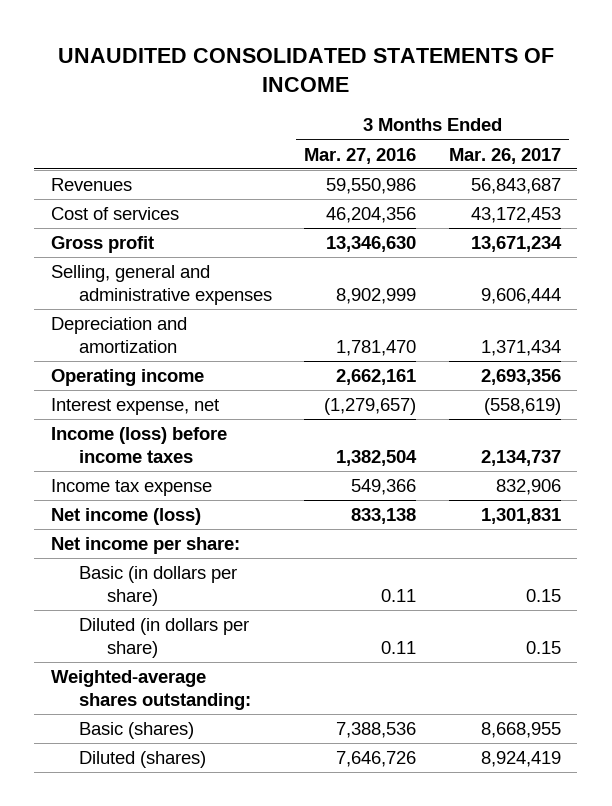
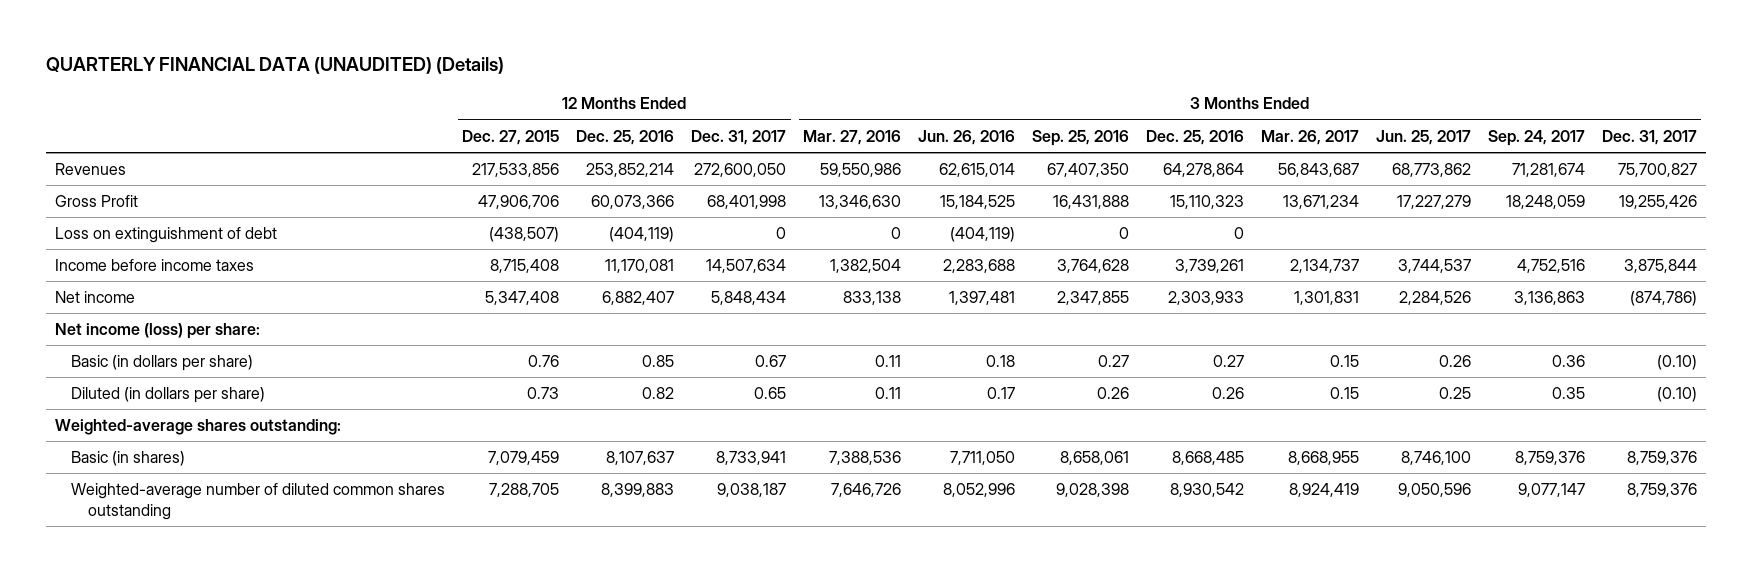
- UNAUDITED CONSOLIDATED STATEMENTS OF INCOME
+ QUARTERLY FINANCIAL DATA (UNAUDITED) (Details)
- | 3 Months Ended Mar. 27, 2016 | 3 Months Ended Mar. 26, 2017
+ | 12 Months Ended Dec. 27, 2015 | 12 Months Ended Dec. 25, 2016 | 12 Months Ended Dec. 31, 2017 | 3 Months Ended Mar. 27, 2016 | 3 Months Ended Jun. 26, 2016 | 3 Months Ended Sep. 25, 2016 | 3 Months Ended Dec. 25, 2016 | 3 Months Ended Mar. 26, 2017 | 3 Months Ended Jun. 25, 2017 | 3 Months Ended Sep. 24, 2017 | 3 Months Ended Dec. 31, 2017
- Cost of services | 46,204,356 | 43,172,453
- Gross profit | 13,346,630 | 13,671,234
- Selling, general and administrative expenses | 8,902,999 | 9,606,444
- Depreciation and amortization | 1,781,470 | 1,371,434
- Operating income | 2,662,161 | 2,693,356
- Interest expense, net | (1,279,657) | (558,619)
- Income (loss) before income taxes | 1,382,504 | 2,134,737
- Income tax expense | 549,366 | 832,906
- Net income (loss) | 833,138 | 1,301,831
- Net income per share:
+ Gross Profit | 47,906,706 | 60,073,366 | 68,401,998 | 13,346,630 | 15,184,525 | 16,431,888 | 15,110,323 | 13,671,234 | 17,227,279 | 18,248,059 | 19,255,426
+ Loss on extinguishment of debt | (438,507) | (404,119) | 0 | 0 | (404,119) | 0 | 0 | | | |
+ Income before income taxes | 8,715,408 | 11,170,081 | 14,507,634 | 1,382,504 | 2,283,688 | 3,764,628 | 3,739,261 | 2,134,737 | 3,744,537 | 4,752,516 | 3,875,844
+ Net income | 5,347,408 | 6,882,407 | 5,848,434 | 833,138 | 1,397,481 | 2,347,855 | 2,303,933 | 1,301,831 | 2,284,526 | 3,136,863 | (874,786)
+ Net income (loss) per share:
- Basic (shares) | 7,388,536 | 8,668,955
- Diluted (shares) | 7,646,726 | 8,924,419
+ Basic (in shares) | 7,079,459 | 8,107,637 | 8,733,941 | 7,388,536 | 7,711,050 | 8,658,061 | 8,668,485 | 8,668,955 | 8,746,100 | 8,759,376 | 8,759,376
+ Weighted-average number of diluted common shares outstanding | 7,288,705 | 8,399,883 | 9,038,187 | 7,646,726 | 8,052,996 | 9,028,398 | 8,930,542 | 8,924,419 | 9,050,596 | 9,077,147 | 8,759,376

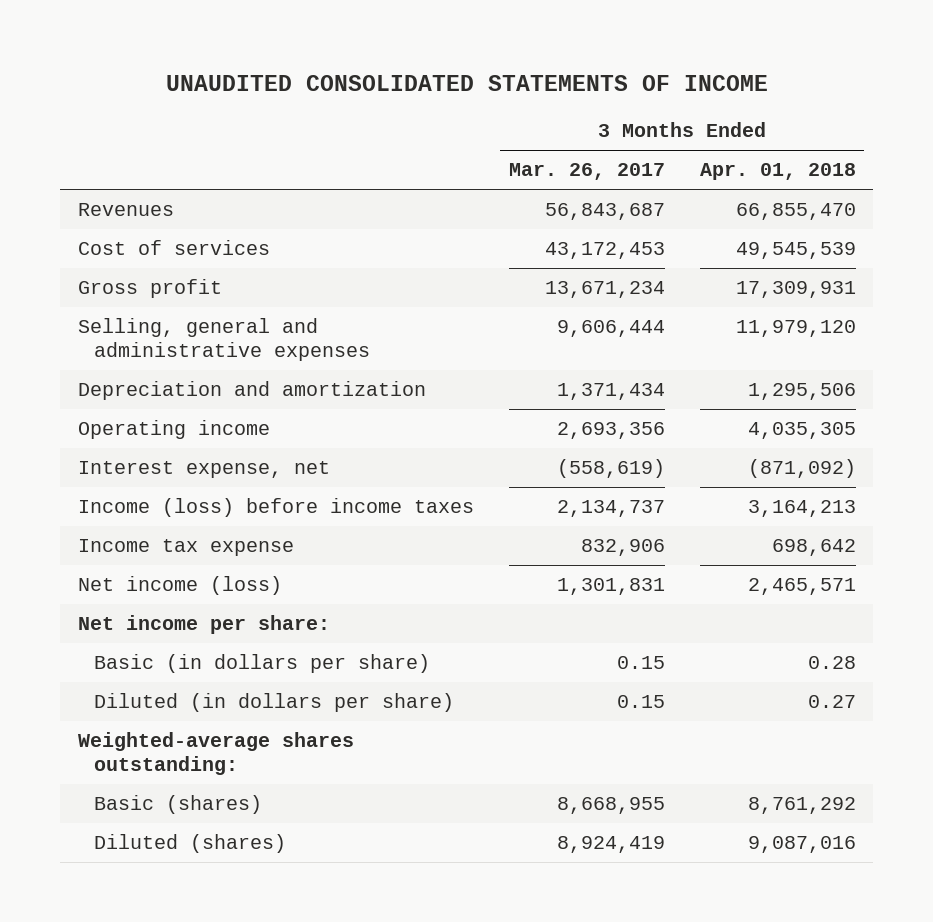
- QUARTERLY FINANCIAL DATA (UNAUDITED) (Details)
+ UNAUDITED CONSOLIDATED STATEMENTS OF INCOME
- | 12 Months Ended Dec. 27, 2015 | 12 Months Ended Dec. 25, 2016 | 12 Months Ended Dec. 31, 2017 | 3 Months Ended Mar. 27, 2016 | 3 Months Ended Jun. 26, 2016 | 3 Months Ended Sep. 25, 2016 | 3 Months Ended Dec. 25, 2016 | 3 Months Ended Mar. 26, 2017 | 3 Months Ended Jun. 25, 2017 | 3 Months Ended Sep. 24, 2017 | 3 Months Ended Dec. 31, 2017
+ | 3 Months Ended Mar. 26, 2017 | 3 Months Ended Apr. 01, 2018
- Gross Profit | 47,906,706 | 60,073,366 | 68,401,998 | 13,346,630 | 15,184,525 | 16,431,888 | 15,110,323 | 13,671,234 | 17,227,279 | 18,248,059 | 19,255,426
- Loss on extinguishment of debt | (438,507) | (404,119) | 0 | 0 | (404,119) | 0 | 0 | | | |
- Income before income taxes | 8,715,408 | 11,170,081 | 14,507,634 | 1,382,504 | 2,283,688 | 3,764,628 | 3,739,261 | 2,134,737 | 3,744,537 | 4,752,516 | 3,875,844
- Net income | 5,347,408 | 6,882,407 | 5,848,434 | 833,138 | 1,397,481 | 2,347,855 | 2,303,933 | 1,301,831 | 2,284,526 | 3,136,863 | (874,786)
- Net income (loss) per share:
+ Cost of services | 43,172,453 | 49,545,539
+ Gross profit | 13,671,234 | 17,309,931
+ Selling, general and administrative expenses | 9,606,444 | 11,979,120
+ Depreciation and amortization | 1,371,434 | 1,295,506
+ Operating income | 2,693,356 | 4,035,305
+ Interest expense, net | (558,619) | (871,092)
+ Income (loss) before income taxes | 2,134,737 | 3,164,213
+ Income tax expense | 832,906 | 698,642
+ Net income (loss) | 1,301,831 | 2,465,571
+ Net income per share:
- Basic (in shares) | 7,079,459 | 8,107,637 | 8,733,941 | 7,388,536 | 7,711,050 | 8,658,061 | 8,668,485 | 8,668,955 | 8,746,100 | 8,759,376 | 8,759,376
- Weighted-average number of diluted common shares outstanding | 7,288,705 | 8,399,883 | 9,038,187 | 7,646,726 | 8,052,996 | 9,028,398 | 8,930,542 | 8,924,419 | 9,050,596 | 9,077,147 | 8,759,376
+ Basic (shares) | 8,668,955 | 8,761,292
+ Diluted (shares) | 8,924,419 | 9,087,016

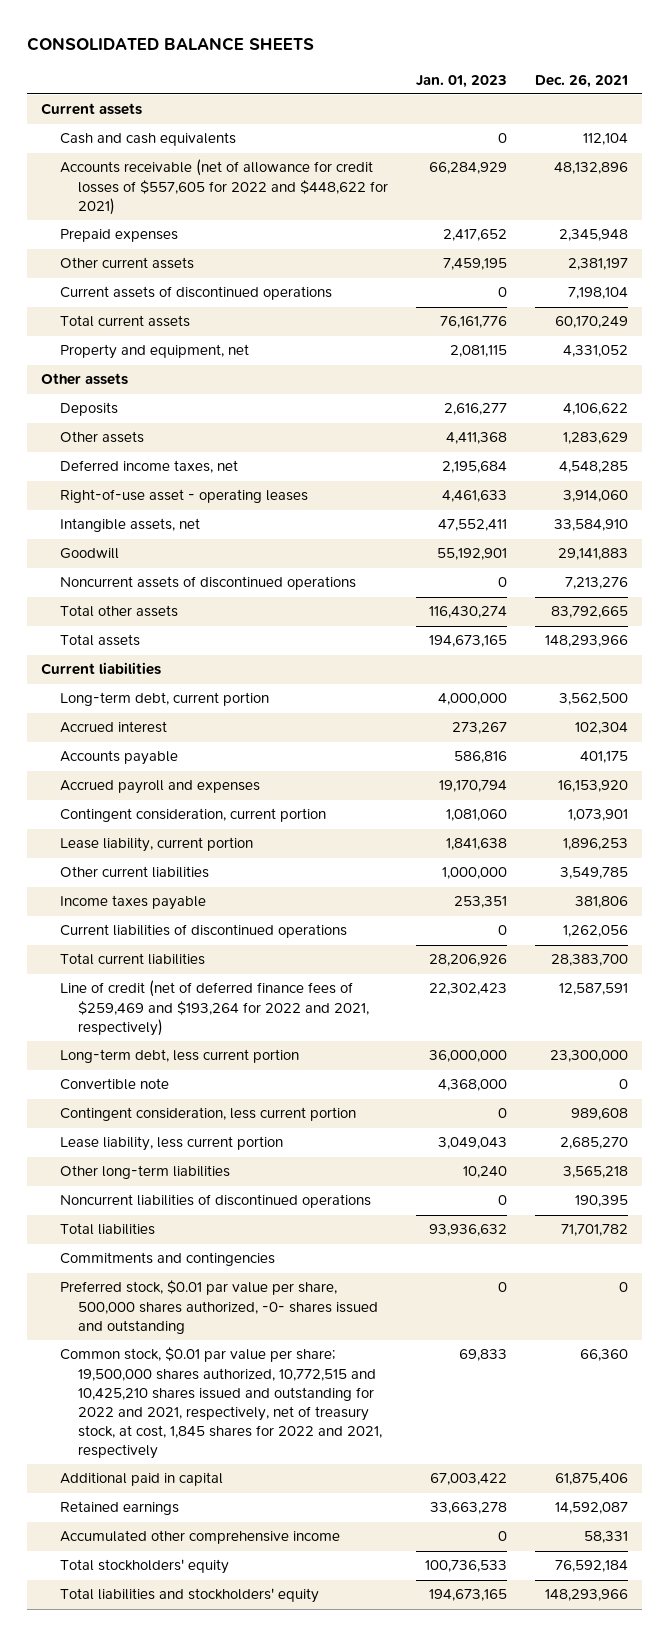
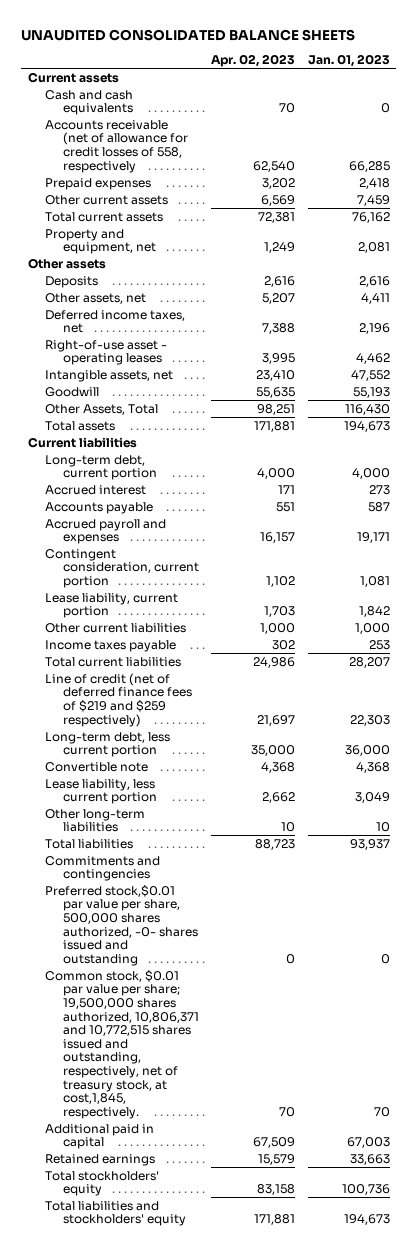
- CONSOLIDATED BALANCE SHEETS
+ UNAUDITED CONSOLIDATED BALANCE SHEETS
- | Jan. 01, 2023 | Dec. 26, 2021
+ | Apr. 02, 2023 | Jan. 01, 2023
- Accounts receivable (net of allowance for credit losses of $557,605 for 2022 and $448,622 for 2021) | 66,284,929 | 48,132,896
- Prepaid expenses | 2,417,652 | 2,345,948
- Other current assets | 7,459,195 | 2,381,197
- Current assets of discontinued operations | 0 | 7,198,104
- Total current assets | 76,161,776 | 60,170,249
- Property and equipment, net | 2,081,115 | 4,331,052
+ Accounts receivable (net of allowance for credit losses of 558, respectively | 62,540 | 66,285
+ Prepaid expenses | 3,202 | 2,418
+ Other current assets | 6,569 | 7,459
+ Total current assets | 72,381 | 76,162
+ Property and equipment, net | 1,249 | 2,081
- Deposits | 2,616,277 | 4,106,622
- Other assets | 4,411,368 | 1,283,629
- Deferred income taxes, net | 2,195,684 | 4,548,285
- Right-of-use asset - operating leases | 4,461,633 | 3,914,060
- Intangible assets, net | 47,552,411 | 33,584,910
- Goodwill | 55,192,901 | 29,141,883
- Noncurrent assets of discontinued operations | 0 | 7,213,276
- Total other assets | 116,430,274 | 83,792,665
- Total assets | 194,673,165 | 148,293,966
+ Deposits | 2,616 | 2,616
+ Other assets, net | 5,207 | 4,411
+ Deferred income taxes, net | 7,388 | 2,196
+ Right-of-use asset - operating leases | 3,995 | 4,462
+ Intangible assets, net | 23,410 | 47,552
+ Goodwill | 55,635 | 55,193
+ Other Assets, Total | 98,251 | 116,430
+ Total assets | 171,881 | 194,673
- Long-term debt, current portion | 4,000,000 | 3,562,500
- Accrued interest | 273,267 | 102,304
- Accounts payable | 586,816 | 401,175
- Accrued payroll and expenses | 19,170,794 | 16,153,920
- Contingent consideration, current portion | 1,081,060 | 1,073,901
- Lease liability, current portion | 1,841,638 | 1,896,253
- Other current liabilities | 1,000,000 | 3,549,785
- Income taxes payable | 253,351 | 381,806
- Current liabilities of discontinued operations | 0 | 1,262,056
- Total current liabilities | 28,206,926 | 28,383,700
- Line of credit (net of deferred finance fees of $259,469 and $193,264 for 2022 and 2021, respectively) | 22,302,423 | 12,587,591
- Long-term debt, less current portion | 36,000,000 | 23,300,000
- Convertible note | 4,368,000 | 0
- Contingent consideration, less current portion | 0 | 989,608
- Lease liability, less current portion | 3,049,043 | 2,685,270
- Other long-term liabilities | 10,240 | 3,565,218
- Noncurrent liabilities of discontinued operations | 0 | 190,395
- Total liabilities | 93,936,632 | 71,701,782
+ Long-term debt, current portion | 4,000 | 4,000
+ Accrued interest | 171 | 273
+ Accounts payable | 551 | 587
+ Accrued payroll and expenses | 16,157 | 19,171
+ Contingent consideration, current portion | 1,102 | 1,081
+ Lease liability, current portion | 1,703 | 1,842
+ Other current liabilities | 1,000 | 1,000
+ Income taxes payable | 302 | 253
+ Total current liabilities | 24,986 | 28,207
+ Line of credit (net of deferred finance fees of $219 and $259 respectively) | 21,697 | 22,303
+ Long-term debt, less current portion | 35,000 | 36,000
+ Convertible note | 4,368 | 4,368
+ Lease liability, less current portion | 2,662 | 3,049
+ Other long-term liabilities | 10 | 10
+ Total liabilities | 88,723 | 93,937
- Preferred stock, $0.01 par value per share, 500,000 shares authorized, -0- shares issued and outstanding | 0 | 0
- Common stock, $0.01 par value per share; 19,500,000 shares authorized, 10,772,515 and 10,425,210 shares issued and outstanding for 2022 and 2021, respectively, net of treasury stock, at cost, 1,845 shares for 2022 and 2021, respectively | 69,833 | 66,360
- Additional paid in capital | 67,003,422 | 61,875,406
- Retained earnings | 33,663,278 | 14,592,087
- Accumulated other comprehensive income | 0 | 58,331
- Total stockholders' equity | 100,736,533 | 76,592,184
- Total liabilities and stockholders' equity | 194,673,165 | 148,293,966
+ Preferred stock,$0.01 par value per share, 500,000 shares authorized, -0- shares issued and outstanding | 0 | 0
+ Common stock, $0.01 par value per share; 19,500,000 shares authorized, 10,806,371 and 10,772,515 shares issued and outstanding, respectively, net of treasury stock, at cost,1,845, respectively. | 70 | 70
+ Additional paid in capital | 67,509 | 67,003
+ Retained earnings | 15,579 | 33,663
+ Total stockholders' equity | 83,158 | 100,736
+ Total liabilities and stockholders' equity | 171,881 | 194,673

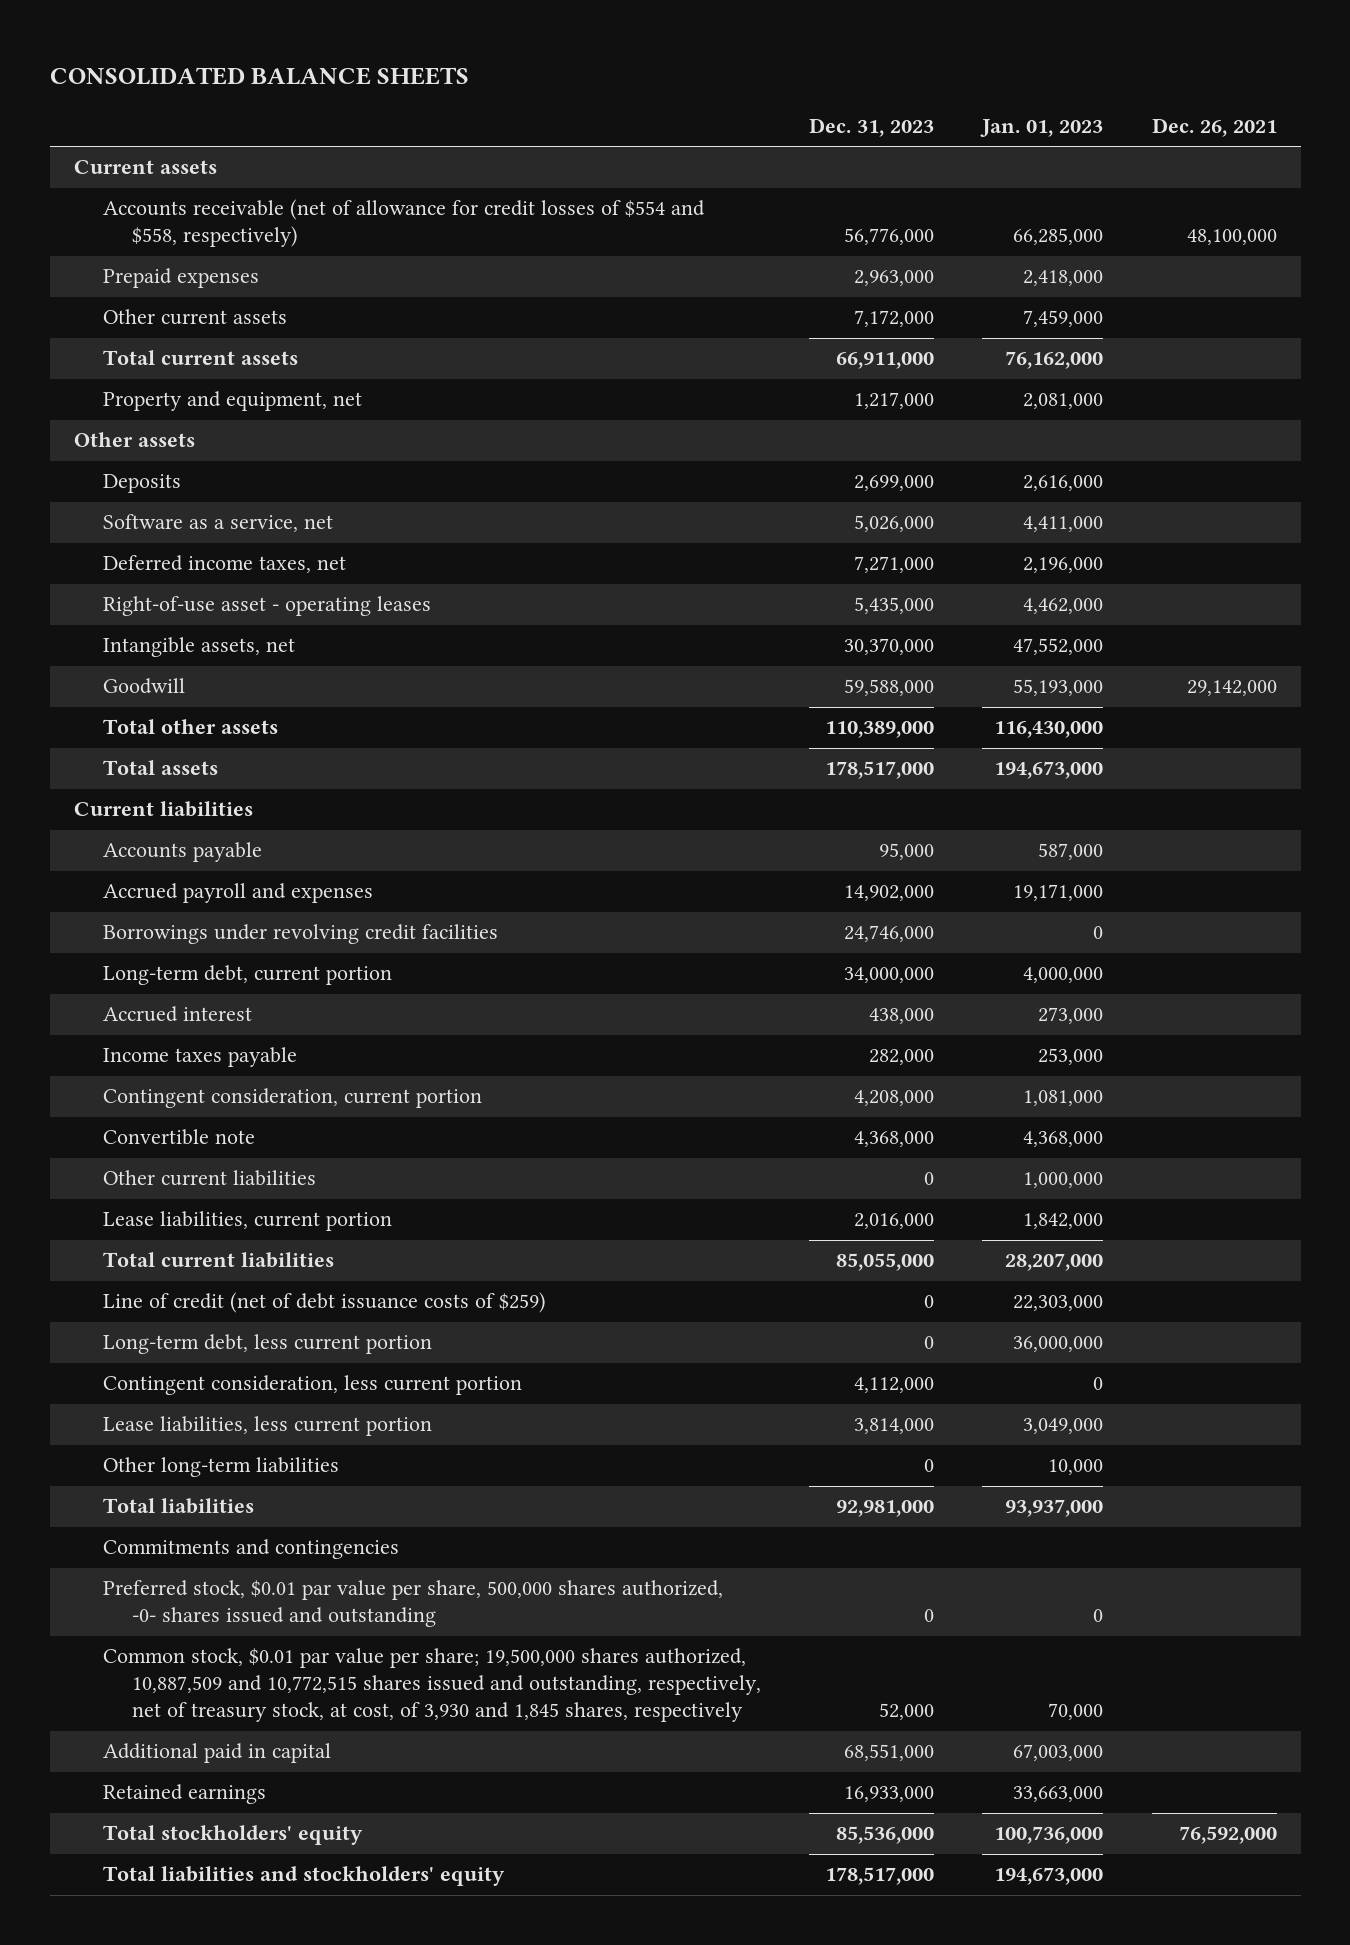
- UNAUDITED CONSOLIDATED BALANCE SHEETS
+ CONSOLIDATED BALANCE SHEETS
- | Apr. 02, 2023 | Jan. 01, 2023
+ | Dec. 31, 2023 | Jan. 01, 2023 | Dec. 26, 2021
- Cash and cash equivalents | 70 | 0
- Accounts receivable (net of allowance for credit losses of 558, respectively | 62,540 | 66,285
- Prepaid expenses | 3,202 | 2,418
- Other current assets | 6,569 | 7,459
- Total current assets | 72,381 | 76,162
- Property and equipment, net | 1,249 | 2,081
+ Accounts receivable (net of allowance for credit losses of $554 and $558, respectively) | 56,776,000 | 66,285,000 | 48,100,000
+ Prepaid expenses | 2,963,000 | 2,418,000 |
+ Other current assets | 7,172,000 | 7,459,000 |
+ Total current assets | 66,911,000 | 76,162,000 |
+ Property and equipment, net | 1,217,000 | 2,081,000 |
- Deposits | 2,616 | 2,616
- Other assets, net | 5,207 | 4,411
- Deferred income taxes, net | 7,388 | 2,196
- Right-of-use asset - operating leases | 3,995 | 4,462
- Intangible assets, net | 23,410 | 47,552
- Goodwill | 55,635 | 55,193
- Other Assets, Total | 98,251 | 116,430
- Total assets | 171,881 | 194,673
+ Deposits | 2,699,000 | 2,616,000 |
+ Software as a service, net | 5,026,000 | 4,411,000 |
+ Deferred income taxes, net | 7,271,000 | 2,196,000 |
+ Right-of-use asset - operating leases | 5,435,000 | 4,462,000 |
+ Intangible assets, net | 30,370,000 | 47,552,000 |
+ Goodwill | 59,588,000 | 55,193,000 | 29,142,000
+ Total other assets | 110,389,000 | 116,430,000 |
+ Total assets | 178,517,000 | 194,673,000 |
- Long-term debt, current portion | 4,000 | 4,000
- Accrued interest | 171 | 273
- Accounts payable | 551 | 587
- Accrued payroll and expenses | 16,157 | 19,171
- Contingent consideration, current portion | 1,102 | 1,081
- Lease liability, current portion | 1,703 | 1,842
- Other current liabilities | 1,000 | 1,000
- Income taxes payable | 302 | 253
- Total current liabilities | 24,986 | 28,207
- Line of credit (net of deferred finance fees of $219 and $259 respectively) | 21,697 | 22,303
- Long-term debt, less current portion | 35,000 | 36,000
- Convertible note | 4,368 | 4,368
- Lease liability, less current portion | 2,662 | 3,049
- Other long-term liabilities | 10 | 10
- Total liabilities | 88,723 | 93,937
+ Accounts payable | 95,000 | 587,000 |
+ Accrued payroll and expenses | 14,902,000 | 19,171,000 |
+ Borrowings under revolving credit facilities | 24,746,000 | 0 |
+ Long-term debt, current portion | 34,000,000 | 4,000,000 |
+ Accrued interest | 438,000 | 273,000 |
+ Income taxes payable | 282,000 | 253,000 |
+ Contingent consideration, current portion | 4,208,000 | 1,081,000 |
+ Convertible note | 4,368,000 | 4,368,000 |
+ Other current liabilities | 0 | 1,000,000 |
+ Lease liabilities, current portion | 2,016,000 | 1,842,000 |
+ Total current liabilities | 85,055,000 | 28,207,000 |
+ Line of credit (net of debt issuance costs of $259) | 0 | 22,303,000 |
+ Long-term debt, less current portion | 0 | 36,000,000 |
+ Contingent consideration, less current portion | 4,112,000 | 0 |
+ Lease liabilities, less current portion | 3,814,000 | 3,049,000 |
+ Other long-term liabilities | 0 | 10,000 |
+ Total liabilities | 92,981,000 | 93,937,000 |
- Preferred stock,$0.01 par value per share, 500,000 shares authorized, -0- shares issued and outstanding | 0 | 0
- Common stock, $0.01 par value per share; 19,500,000 shares authorized, 10,806,371 and 10,772,515 shares issued and outstanding, respectively, net of treasury stock, at cost,1,845, respectively. | 70 | 70
- Additional paid in capital | 67,509 | 67,003
- Retained earnings | 15,579 | 33,663
- Total stockholders' equity | 83,158 | 100,736
- Total liabilities and stockholders' equity | 171,881 | 194,673
+ Preferred stock, $0.01 par value per share, 500,000 shares authorized, -0- shares issued and outstanding | 0 | 0 |
+ Common stock, $0.01 par value per share; 19,500,000 shares authorized, 10,887,509 and 10,772,515 shares issued and outstanding, respectively, net of treasury stock, at cost, of 3,930 and 1,845 shares, respectively | 52,000 | 70,000 |
+ Additional paid in capital | 68,551,000 | 67,003,000 |
+ Retained earnings | 16,933,000 | 33,663,000 |
+ Total stockholders' equity | 85,536,000 | 100,736,000 | 76,592,000
+ Total liabilities and stockholders' equity | 178,517,000 | 194,673,000 |

